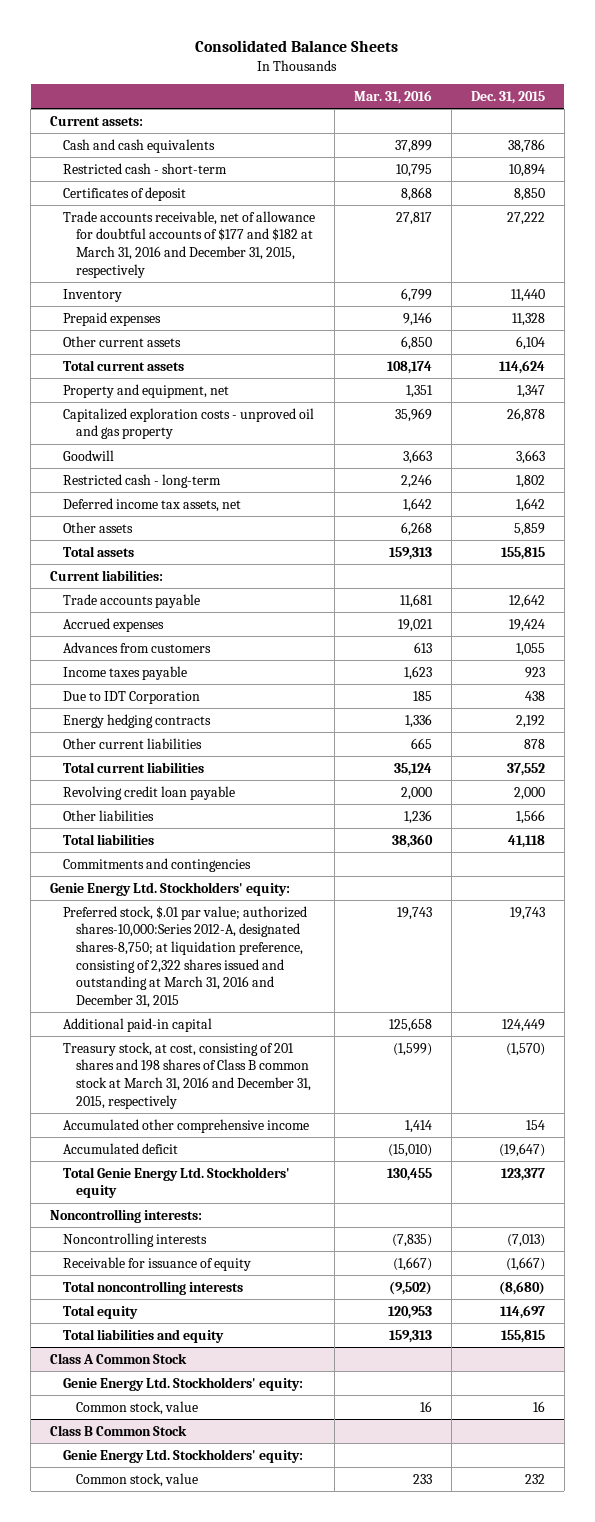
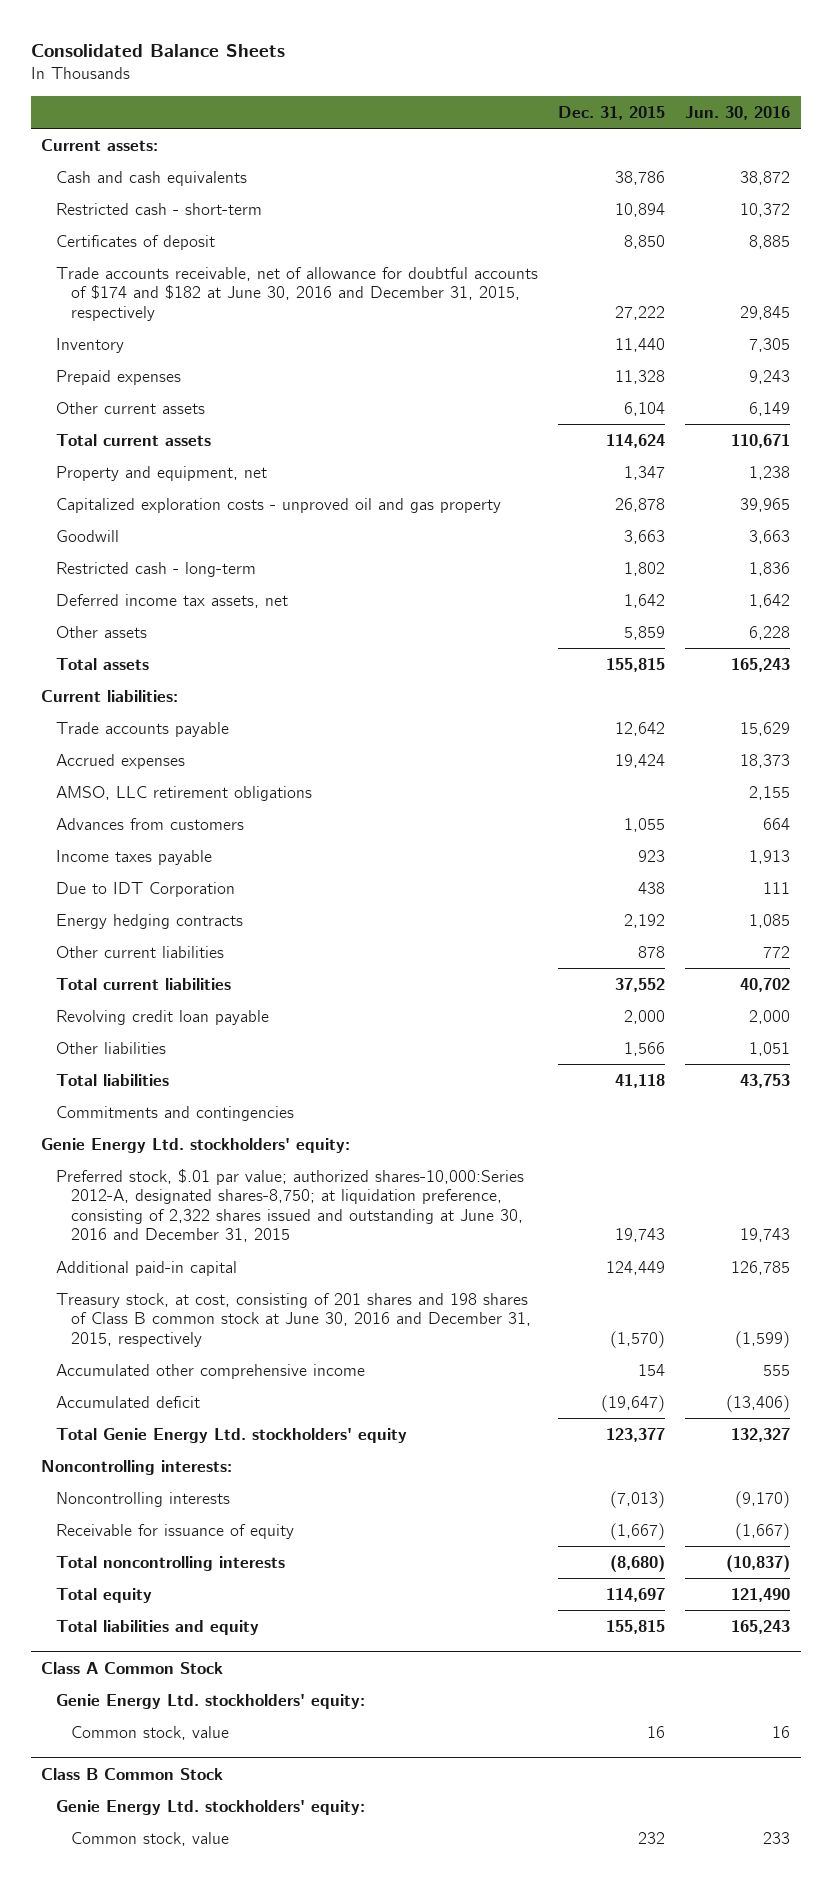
- | Mar. 31, 2016 | Dec. 31, 2015
+ | Dec. 31, 2015 | Jun. 30, 2016
- Trade accounts receivable, net of allowance for doubtful accounts of $177 and $182 at March 31, 2016 and December 31, 2015, respectively | 27,817 | 27,222
+ Trade accounts receivable, net of allowance for doubtful accounts of $174 and $182 at June 30, 2016 and December 31, 2015, respectively | 27,222 | 29,845
+ AMSO, LLC retirement obligations | | 2,155
- Genie Energy Ltd. Stockholders' equity:
- Preferred stock, $.01 par value; authorized shares-10,000:Series 2012-A, designated shares-8,750; at liquidation preference, consisting of 2,322 shares issued and outstanding at March 31, 2016 and December 31, 2015 | 19,743 | 19,743
+ Genie Energy Ltd. stockholders' equity:
+ Preferred stock, $.01 par value; authorized shares-10,000:Series 2012-A, designated shares-8,750; at liquidation preference, consisting of 2,322 shares issued and outstanding at June 30, 2016 and December 31, 2015 | 19,743 | 19,743
- Treasury stock, at cost, consisting of 201 shares and 198 shares of Class B common stock at March 31, 2016 and December 31, 2015, respectively | (1,599) | (1,570)
+ Treasury stock, at cost, consisting of 201 shares and 198 shares of Class B common stock at June 30, 2016 and December 31, 2015, respectively | (1,570) | (1,599)
- Total Genie Energy Ltd. Stockholders' equity | 130,455 | 123,377
+ Total Genie Energy Ltd. stockholders' equity | 123,377 | 132,327
@ Class A Common Stock
- Genie Energy Ltd. Stockholders' equity:
+ Genie Energy Ltd. stockholders' equity:
@ Class B Common Stock
- Genie Energy Ltd. Stockholders' equity:
+ Genie Energy Ltd. stockholders' equity:

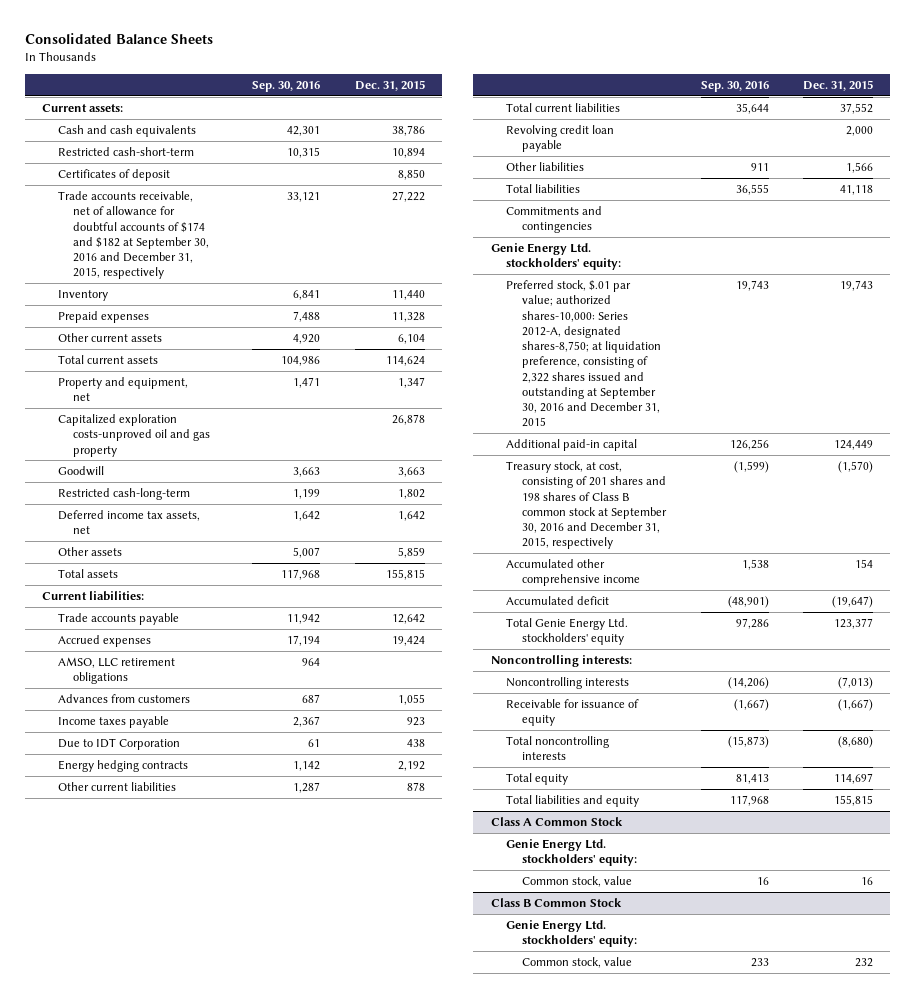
- | Dec. 31, 2015 | Jun. 30, 2016
+ | Sep. 30, 2016 | Dec. 31, 2015
- Restricted cash - short-term | 10,894 | 10,372
+ Restricted cash-short-term | 10,315 | 10,894
- Trade accounts receivable, net of allowance for doubtful accounts of $174 and $182 at June 30, 2016 and December 31, 2015, respectively | 27,222 | 29,845
+ Trade accounts receivable, net of allowance for doubtful accounts of $174 and $182 at September 30, 2016 and December 31, 2015, respectively | 33,121 | 27,222
- Capitalized exploration costs - unproved oil and gas property | 26,878 | 39,965
+ Capitalized exploration costs-unproved oil and gas property | | 26,878
- Restricted cash - long-term | 1,802 | 1,836
+ Restricted cash-long-term | 1,199 | 1,802
- Preferred stock, $.01 par value; authorized shares-10,000:Series 2012-A, designated shares-8,750; at liquidation preference, consisting of 2,322 shares issued and outstanding at June 30, 2016 and December 31, 2015 | 19,743 | 19,743
+ Preferred stock, $.01 par value; authorized shares-10,000: Series 2012-A, designated shares-8,750; at liquidation preference, consisting of 2,322 shares issued and outstanding at September 30, 2016 and December 31, 2015 | 19,743 | 19,743
- Treasury stock, at cost, consisting of 201 shares and 198 shares of Class B common stock at June 30, 2016 and December 31, 2015, respectively | (1,570) | (1,599)
+ Treasury stock, at cost, consisting of 201 shares and 198 shares of Class B common stock at September 30, 2016 and December 31, 2015, respectively | (1,599) | (1,570)

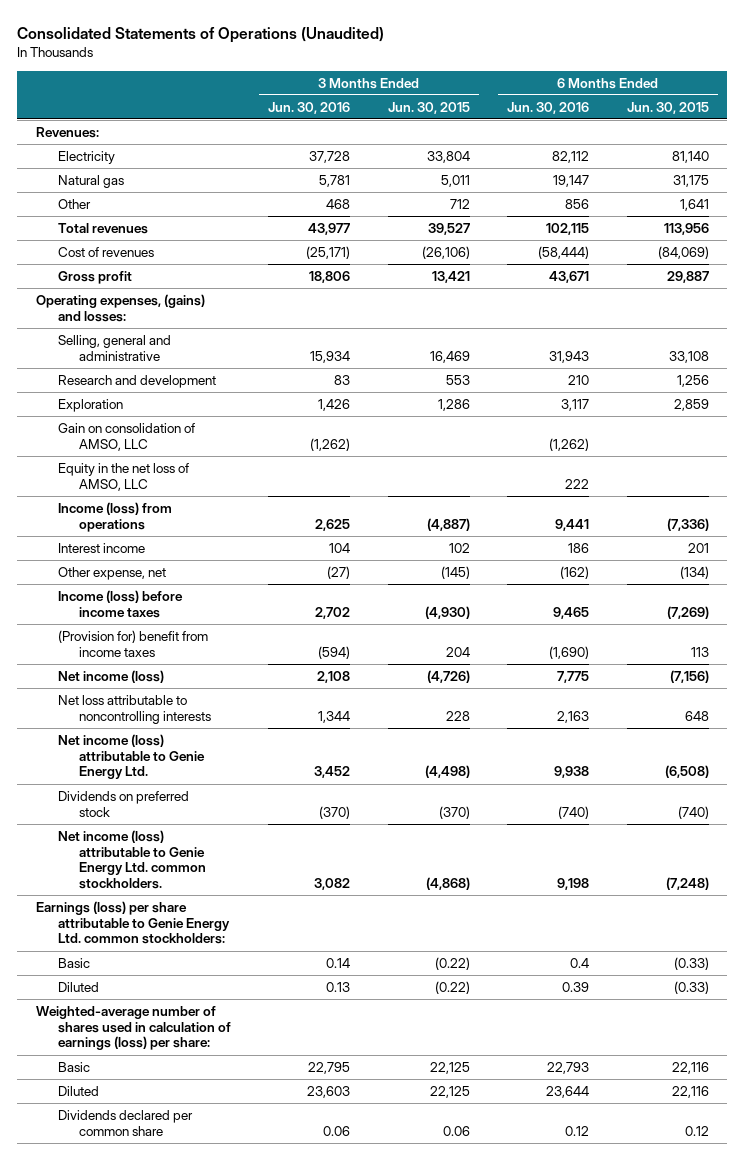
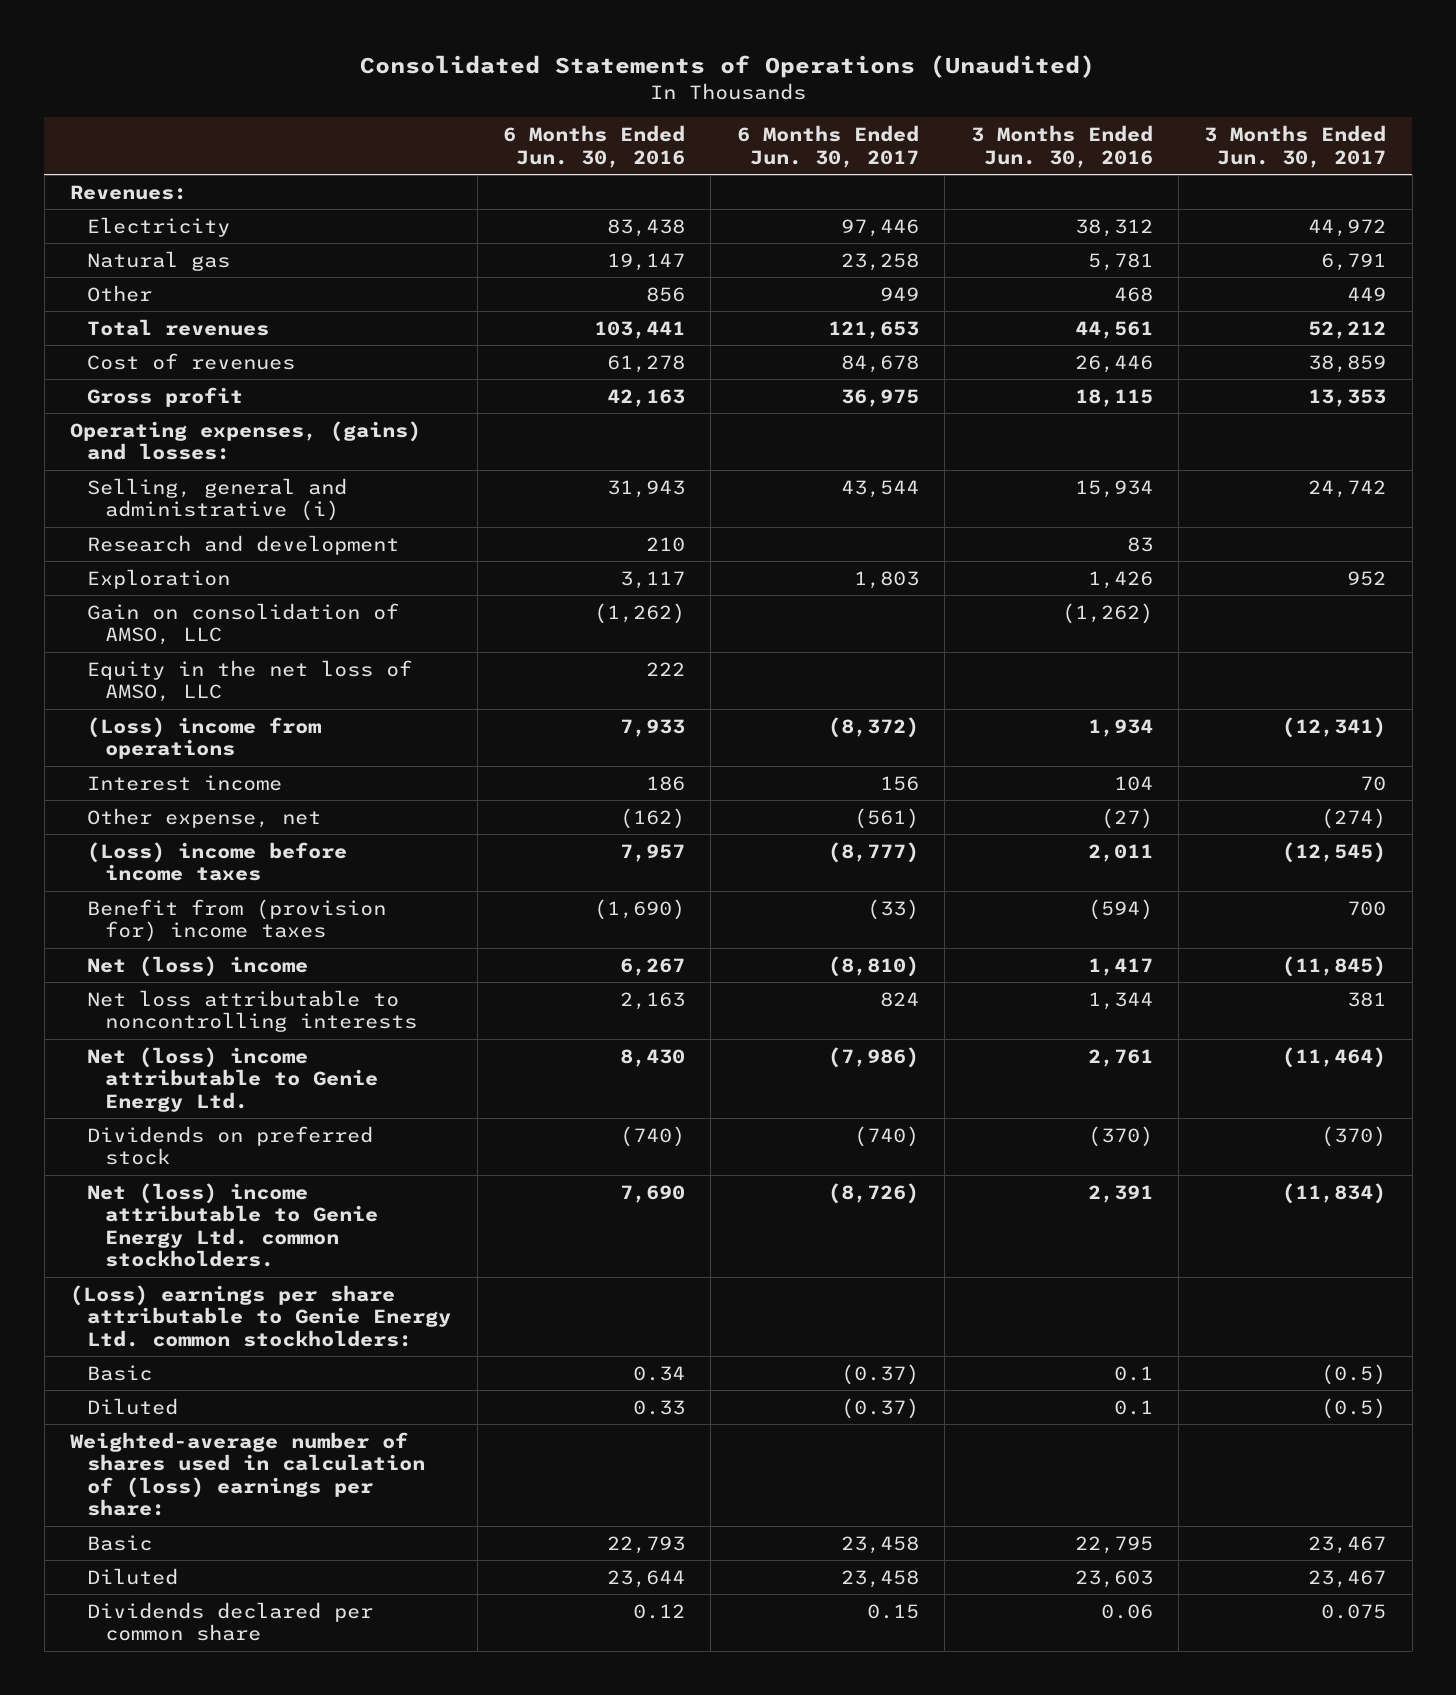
- | 3 Months Ended Jun. 30, 2016 | 3 Months Ended Jun. 30, 2015 | 6 Months Ended Jun. 30, 2016 | 6 Months Ended Jun. 30, 2015
+ | 6 Months Ended Jun. 30, 2016 | 6 Months Ended Jun. 30, 2017 | 3 Months Ended Jun. 30, 2016 | 3 Months Ended Jun. 30, 2017
- Electricity | 37,728 | 33,804 | 82,112 | 81,140
+ Electricity | 83,438 | 97,446 | 38,312 | 44,972
- Total revenues | 43,977 | 39,527 | 102,115 | 113,956
- Cost of revenues | (25,171) | (26,106) | (58,444) | (84,069)
- Gross profit | 18,806 | 13,421 | 43,671 | 29,887
+ Total revenues | 103,441 | 121,653 | 44,561 | 52,212
+ Cost of revenues | 61,278 | 84,678 | 26,446 | 38,859
+ Gross profit | 42,163 | 36,975 | 18,115 | 13,353
- Selling, general and administrative | 15,934 | 16,469 | 31,943 | 33,108
+ Selling, general and administrative (i) | 31,943 | 43,544 | 15,934 | 24,742
- Income (loss) from operations | 2,625 | (4,887) | 9,441 | (7,336)
+ (Loss) income from operations | 7,933 | (8,372) | 1,934 | (12,341)
- Income (loss) before income taxes | 2,702 | (4,930) | 9,465 | (7,269)
- (Provision for) benefit from income taxes | (594) | 204 | (1,690) | 113
- Net income (loss) | 2,108 | (4,726) | 7,775 | (7,156)
+ (Loss) income before income taxes | 7,957 | (8,777) | 2,011 | (12,545)
+ Benefit from (provision for) income taxes | (1,690) | (33) | (594) | 700
+ Net (loss) income | 6,267 | (8,810) | 1,417 | (11,845)
- Net income (loss) attributable to Genie Energy Ltd. | 3,452 | (4,498) | 9,938 | (6,508)
+ Net (loss) income attributable to Genie Energy Ltd. | 8,430 | (7,986) | 2,761 | (11,464)
- Net income (loss) attributable to Genie Energy Ltd. common stockholders. | 3,082 | (4,868) | 9,198 | (7,248)
- Earnings (loss) per share attributable to Genie Energy Ltd. common stockholders:
- Basic | 0.14 | (0.22) | 0.4 | (0.33)
- Diluted | 0.13 | (0.22) | 0.39 | (0.33)
- Weighted-average number of shares used in calculation of earnings (loss) per share:
+ Net (loss) income attributable to Genie Energy Ltd. common stockholders. | 7,690 | (8,726) | 2,391 | (11,834)
+ (Loss) earnings per share attributable to Genie Energy Ltd. common stockholders:
+ Basic | 0.34 | (0.37) | 0.1 | (0.5)
+ Diluted | 0.33 | (0.37) | 0.1 | (0.5)
+ Weighted-average number of shares used in calculation of (loss) earnings per share:

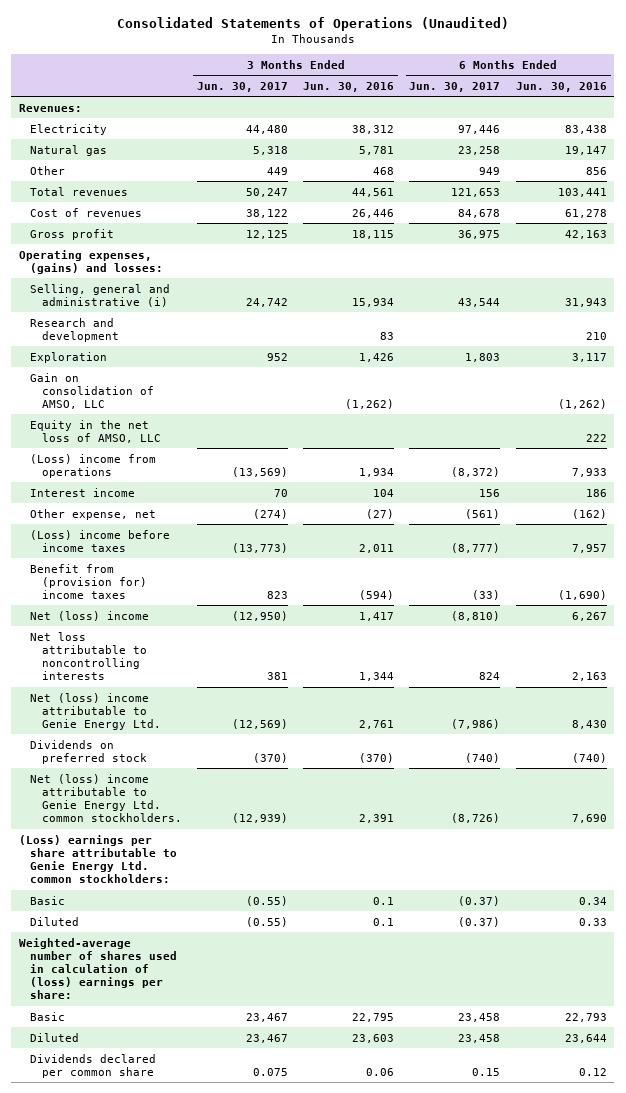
- | 6 Months Ended Jun. 30, 2016 | 6 Months Ended Jun. 30, 2017 | 3 Months Ended Jun. 30, 2016 | 3 Months Ended Jun. 30, 2017
+ | 3 Months Ended Jun. 30, 2017 | 3 Months Ended Jun. 30, 2016 | 6 Months Ended Jun. 30, 2017 | 6 Months Ended Jun. 30, 2016
- Electricity | 83,438 | 97,446 | 38,312 | 44,972
- Natural gas | 19,147 | 23,258 | 5,781 | 6,791
+ Electricity | 44,480 | 38,312 | 97,446 | 83,438
+ Natural gas | 5,318 | 5,781 | 23,258 | 19,147
- Total revenues | 103,441 | 121,653 | 44,561 | 52,212
- Cost of revenues | 61,278 | 84,678 | 26,446 | 38,859
- Gross profit | 42,163 | 36,975 | 18,115 | 13,353
+ Total revenues | 50,247 | 44,561 | 121,653 | 103,441
+ Cost of revenues | 38,122 | 26,446 | 84,678 | 61,278
+ Gross profit | 12,125 | 18,115 | 36,975 | 42,163
- (Loss) income from operations | 7,933 | (8,372) | 1,934 | (12,341)
+ (Loss) income from operations | (13,569) | 1,934 | (8,372) | 7,933
- (Loss) income before income taxes | 7,957 | (8,777) | 2,011 | (12,545)
- Benefit from (provision for) income taxes | (1,690) | (33) | (594) | 700
- Net (loss) income | 6,267 | (8,810) | 1,417 | (11,845)
+ (Loss) income before income taxes | (13,773) | 2,011 | (8,777) | 7,957
+ Benefit from (provision for) income taxes | 823 | (594) | (33) | (1,690)
+ Net (loss) income | (12,950) | 1,417 | (8,810) | 6,267
- Net (loss) income attributable to Genie Energy Ltd. | 8,430 | (7,986) | 2,761 | (11,464)
+ Net (loss) income attributable to Genie Energy Ltd. | (12,569) | 2,761 | (7,986) | 8,430
- Net (loss) income attributable to Genie Energy Ltd. common stockholders. | 7,690 | (8,726) | 2,391 | (11,834)
+ Net (loss) income attributable to Genie Energy Ltd. common stockholders. | (12,939) | 2,391 | (8,726) | 7,690
- Basic | 0.34 | (0.37) | 0.1 | (0.5)
- Diluted | 0.33 | (0.37) | 0.1 | (0.5)
+ Basic | (0.55) | 0.1 | (0.37) | 0.34
+ Diluted | (0.55) | 0.1 | (0.37) | 0.33

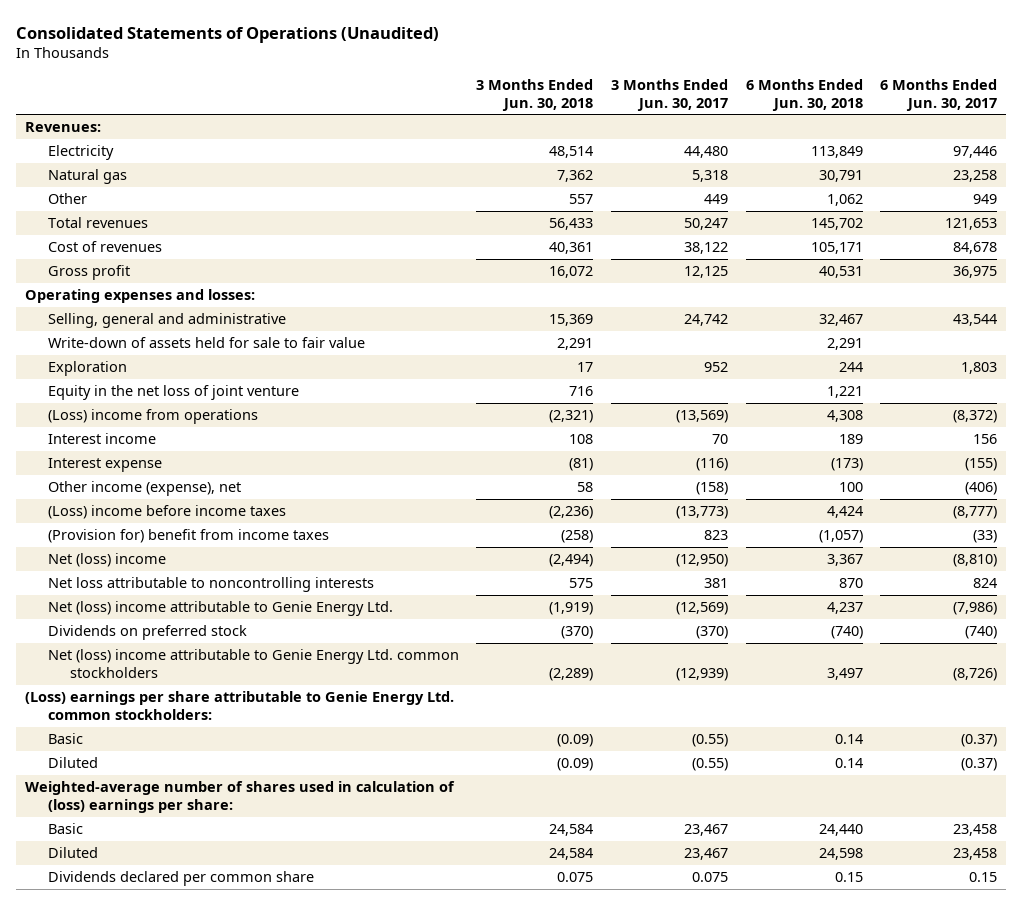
- | 3 Months Ended Jun. 30, 2017 | 3 Months Ended Jun. 30, 2016 | 6 Months Ended Jun. 30, 2017 | 6 Months Ended Jun. 30, 2016
+ | 3 Months Ended Jun. 30, 2018 | 3 Months Ended Jun. 30, 2017 | 6 Months Ended Jun. 30, 2018 | 6 Months Ended Jun. 30, 2017
- Operating expenses, (gains) and losses:
- Selling, general and administrative (i) | 24,742 | 15,934 | 43,544 | 31,943
- Research and development | | 83 | | 210
+ Operating expenses and losses:
+ Selling, general and administrative | 15,369 | 24,742 | 32,467 | 43,544
+ Write-down of assets held for sale to fair value | 2,291 | | 2,291 |
- Gain on consolidation of AMSO, LLC | | (1,262) | | (1,262)
- Equity in the net loss of AMSO, LLC | | | | 222
+ Equity in the net loss of joint venture | 716 | | 1,221 |
- Other expense, net | (274) | (27) | (561) | (162)
+ Interest expense | (81) | (116) | (173) | (155)
+ Other income (expense), net | 58 | (158) | 100 | (406)
- Benefit from (provision for) income taxes | 823 | (594) | (33) | (1,690)
+ (Provision for) benefit from income taxes | (258) | 823 | (1,057) | (33)
- Net (loss) income attributable to Genie Energy Ltd. common stockholders. | (12,939) | 2,391 | (8,726) | 7,690
+ Net (loss) income attributable to Genie Energy Ltd. common stockholders | (2,289) | (12,939) | 3,497 | (8,726)

